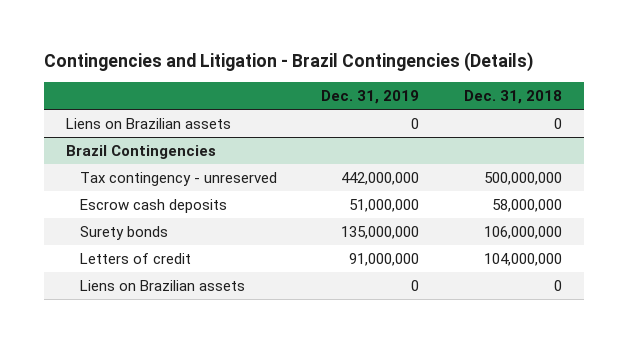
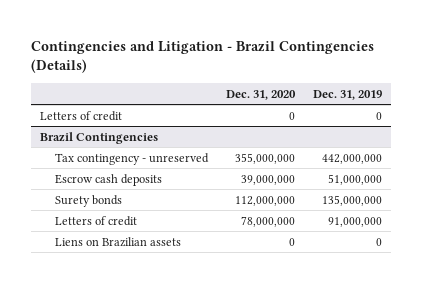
- | Dec. 31, 2019 | Dec. 31, 2018
+ | Dec. 31, 2020 | Dec. 31, 2019
- Liens on Brazilian assets | 0 | 0
+ Letters of credit | 0 | 0

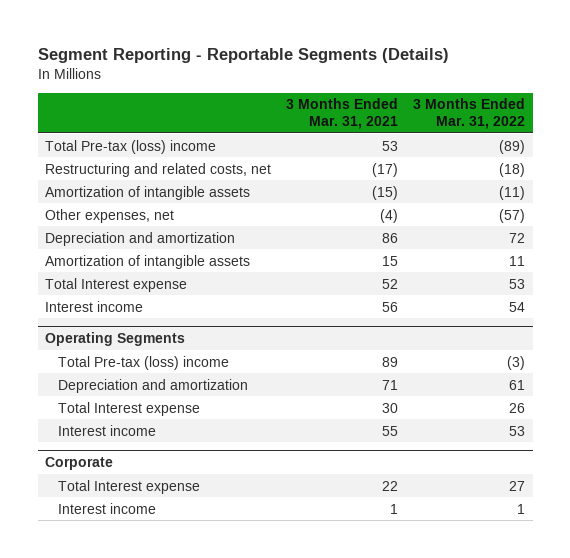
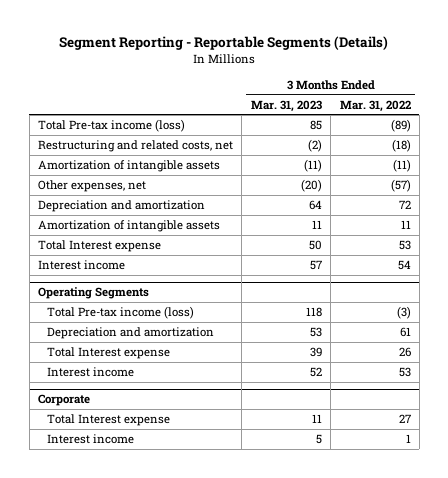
- | 3 Months Ended Mar. 31, 2021 | 3 Months Ended Mar. 31, 2022
+ | 3 Months Ended Mar. 31, 2023 | 3 Months Ended Mar. 31, 2022
- Total Pre-tax (loss) income | 53 | (89)
+ Total Pre-tax income (loss) | 85 | (89)
@ Operating Segments
- Total Pre-tax (loss) income | 89 | (3)
+ Total Pre-tax income (loss) | 118 | (3)

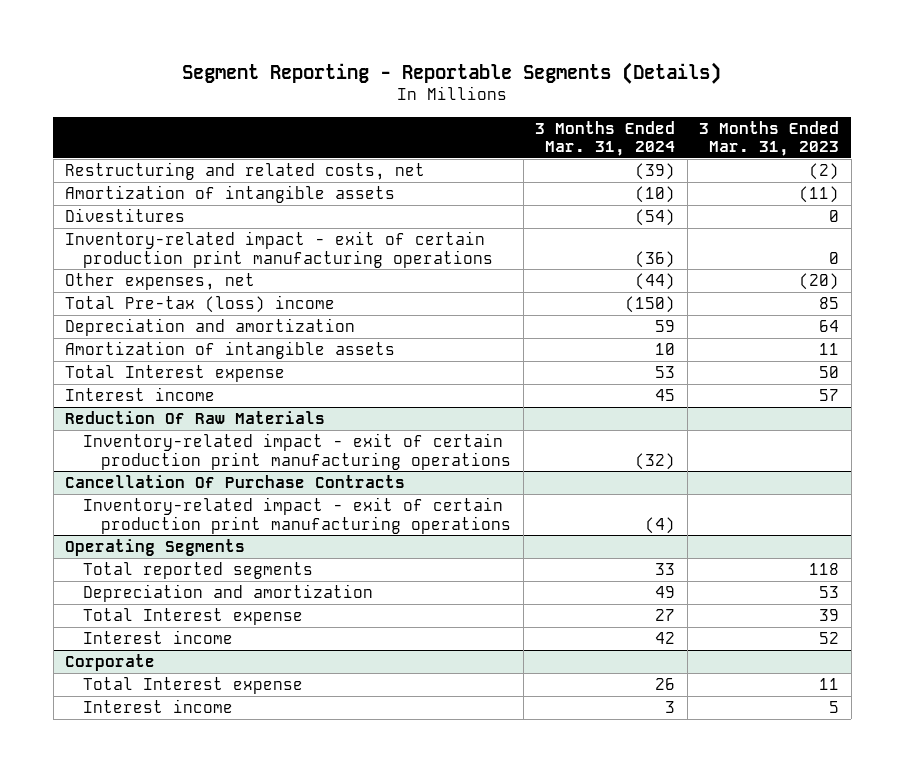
- | 3 Months Ended Mar. 31, 2023 | 3 Months Ended Mar. 31, 2022
+ | 3 Months Ended Mar. 31, 2024 | 3 Months Ended Mar. 31, 2023
- Total Pre-tax income (loss) | 85 | (89)
+ Divestitures | (54) | 0
+ Inventory-related impact - exit of certain production print manufacturing operations | (36) | 0
+ Total Pre-tax (loss) income | (150) | 85
+ Reduction Of Raw Materials
+ Inventory-related impact - exit of certain production print manufacturing operations | (32) |
+ Cancellation Of Purchase Contracts
+ Inventory-related impact - exit of certain production print manufacturing operations | (4) |
@ Operating Segments
- Total Pre-tax income (loss) | 118 | (3)
+ Total reported segments | 33 | 118

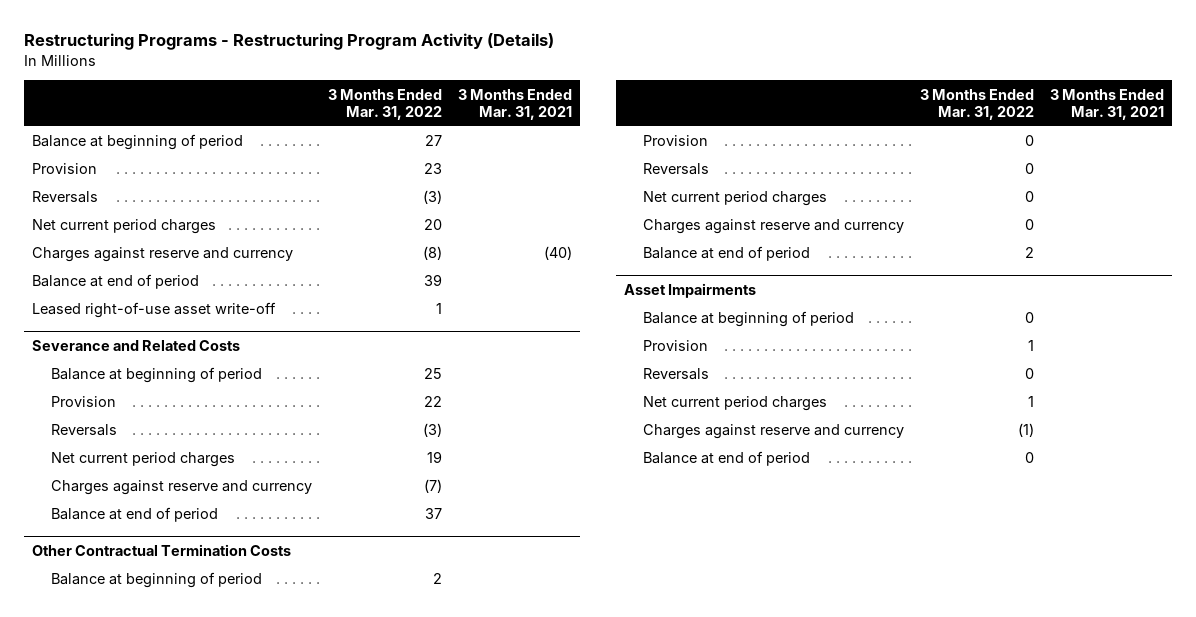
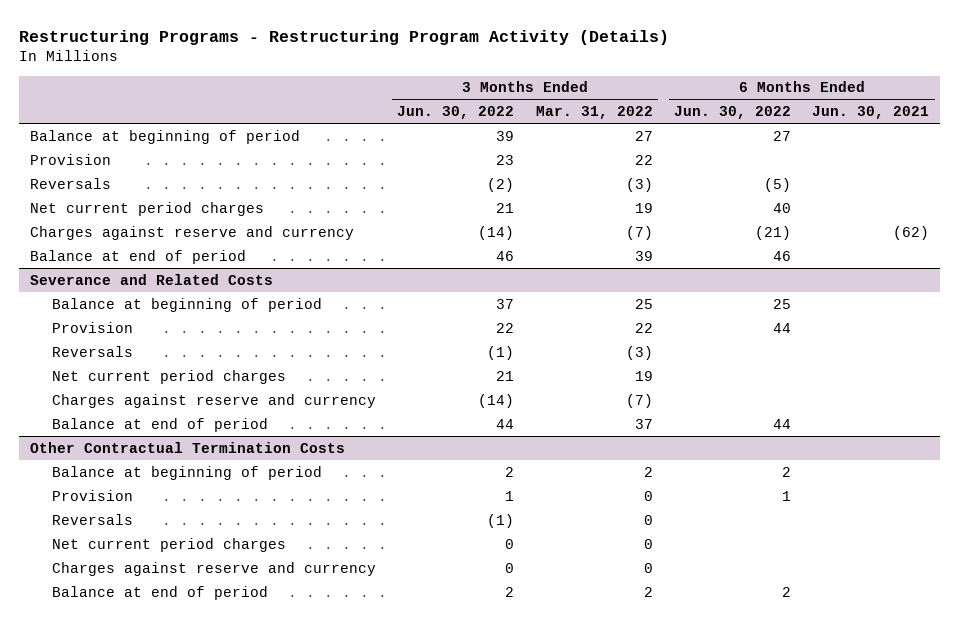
- | 3 Months Ended Mar. 31, 2022 | 3 Months Ended Mar. 31, 2021
+ | 3 Months Ended Jun. 30, 2022 | 3 Months Ended Mar. 31, 2022 | 6 Months Ended Jun. 30, 2022 | 6 Months Ended Jun. 30, 2021
- Provision | 23 |
+ Provision | 23 | 22 | |
- Net current period charges | 20 |
- Charges against reserve and currency | (8) | (40)
+ Net current period charges | 21 | 19 | 40 |
+ Charges against reserve and currency | (14) | (7) | (21) | (62)
- Leased right-of-use asset write-off | 1 |
- Asset Impairments
- Balance at beginning of period | 0 |
- Provision | 1 |
- Reversals | 0 |
- Net current period charges | 1 |
- Charges against reserve and currency | (1) |
- Balance at end of period | 0 |

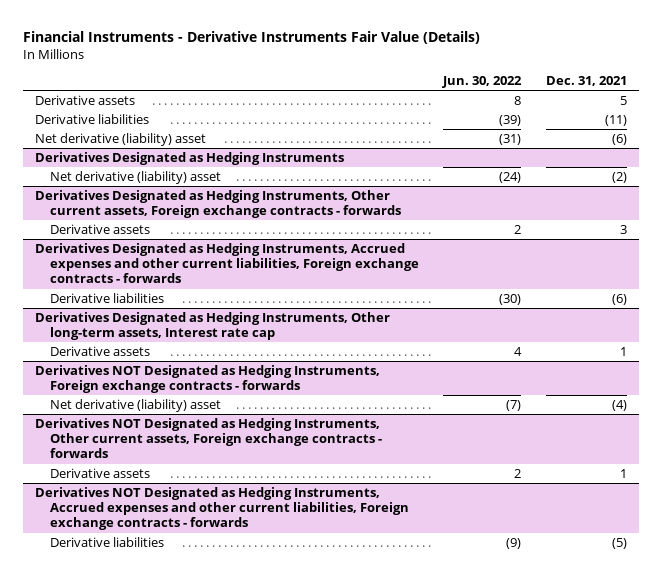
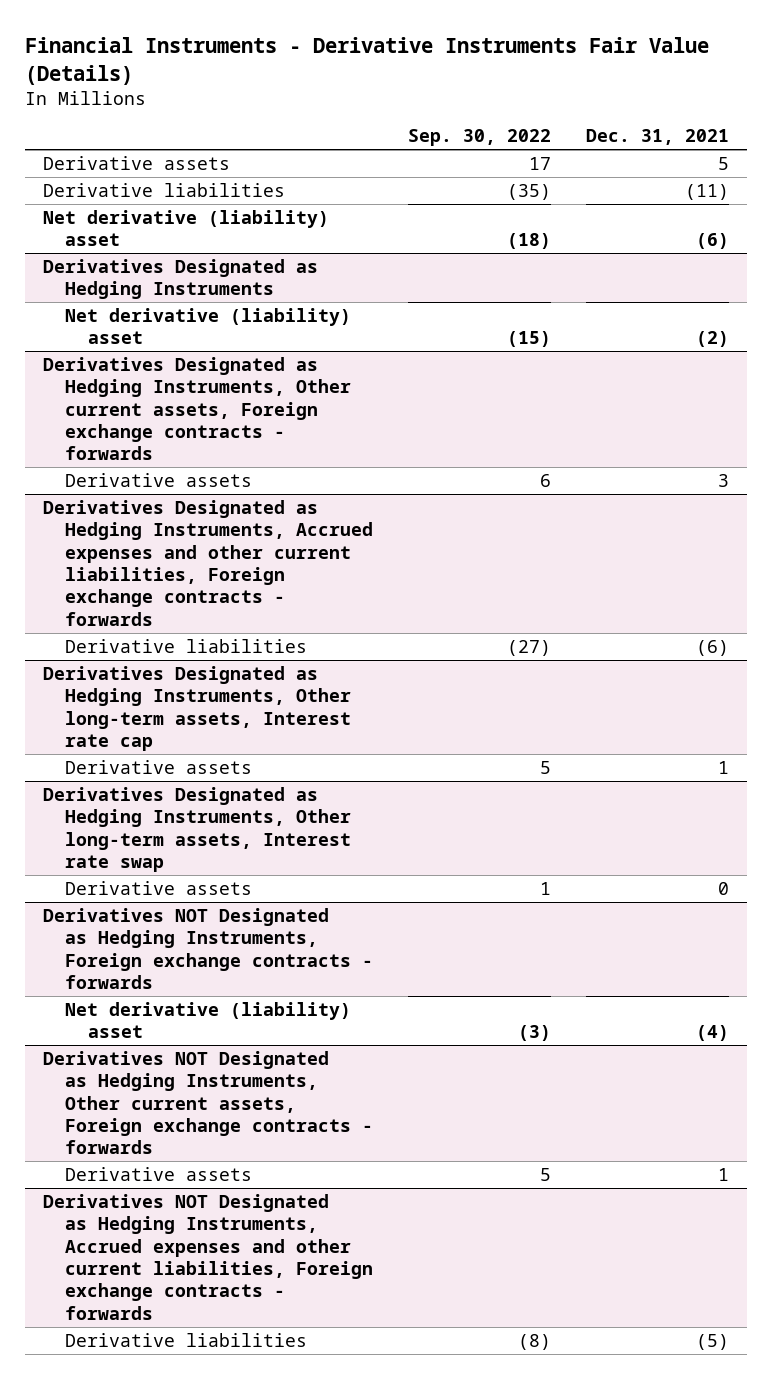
- | Jun. 30, 2022 | Dec. 31, 2021
+ | Sep. 30, 2022 | Dec. 31, 2021
+ Derivatives Designated as Hedging Instruments, Other long-term assets, Interest rate swap
+ Derivative assets | 1 | 0

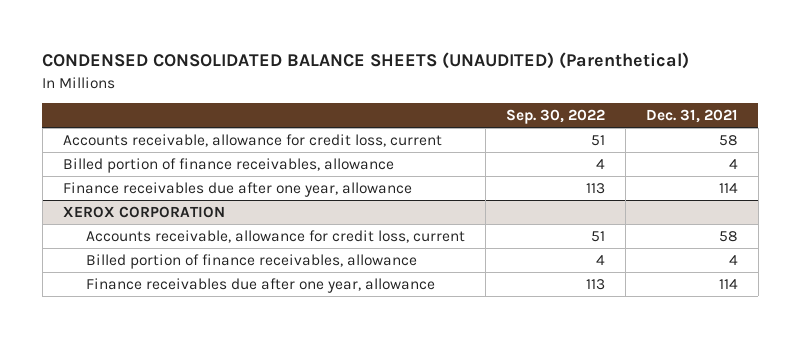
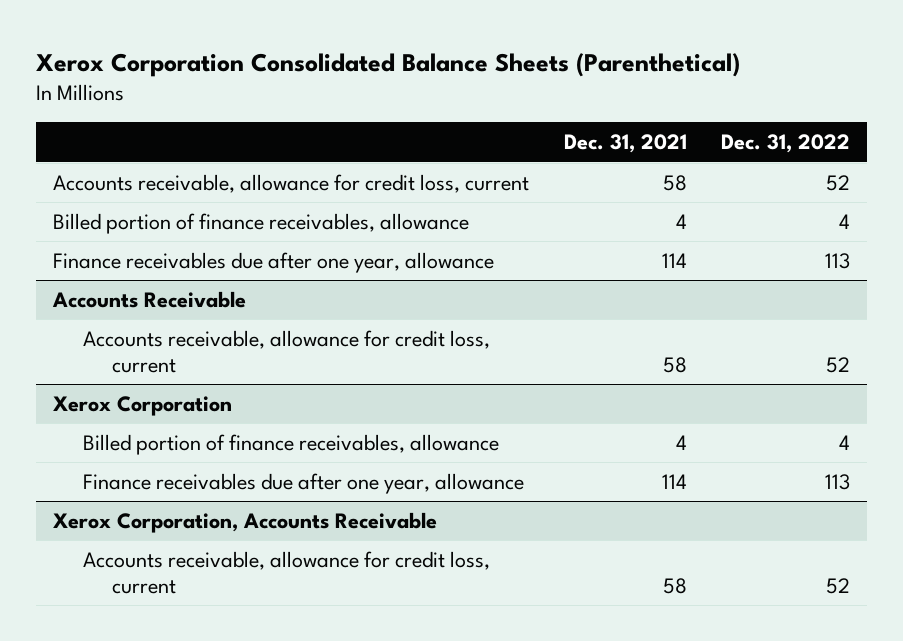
- CONDENSED CONSOLIDATED BALANCE SHEETS (UNAUDITED) (Parenthetical)
+ Xerox Corporation Consolidated Balance Sheets (Parenthetical)
- | Sep. 30, 2022 | Dec. 31, 2021
+ | Dec. 31, 2021 | Dec. 31, 2022
- XEROX CORPORATION
+ Accounts Receivable
+ Xerox Corporation
+ Xerox Corporation, Accounts Receivable
+ Accounts receivable, allowance for credit loss, current | 58 | 52

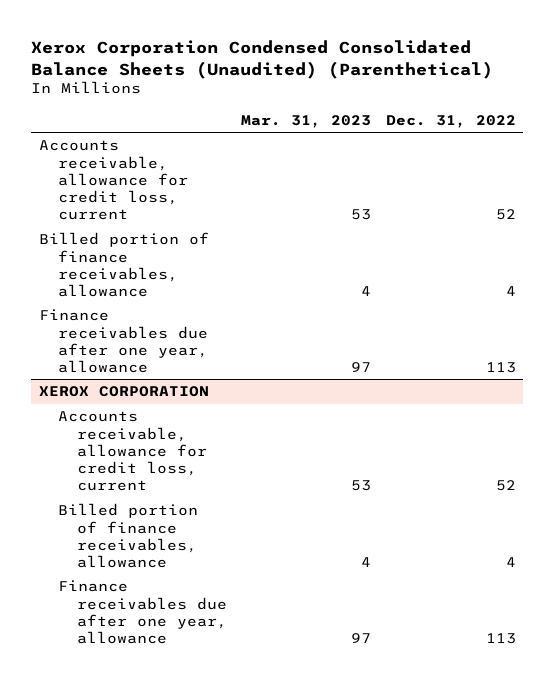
- Xerox Corporation Consolidated Balance Sheets (Parenthetical)
+ Xerox Corporation Condensed Consolidated Balance Sheets (Unaudited) (Parenthetical)
- | Dec. 31, 2021 | Dec. 31, 2022
+ | Mar. 31, 2023 | Dec. 31, 2022
- Accounts Receivable
+ XEROX CORPORATION
- Xerox Corporation
- Xerox Corporation, Accounts Receivable
- Accounts receivable, allowance for credit loss, current | 58 | 52

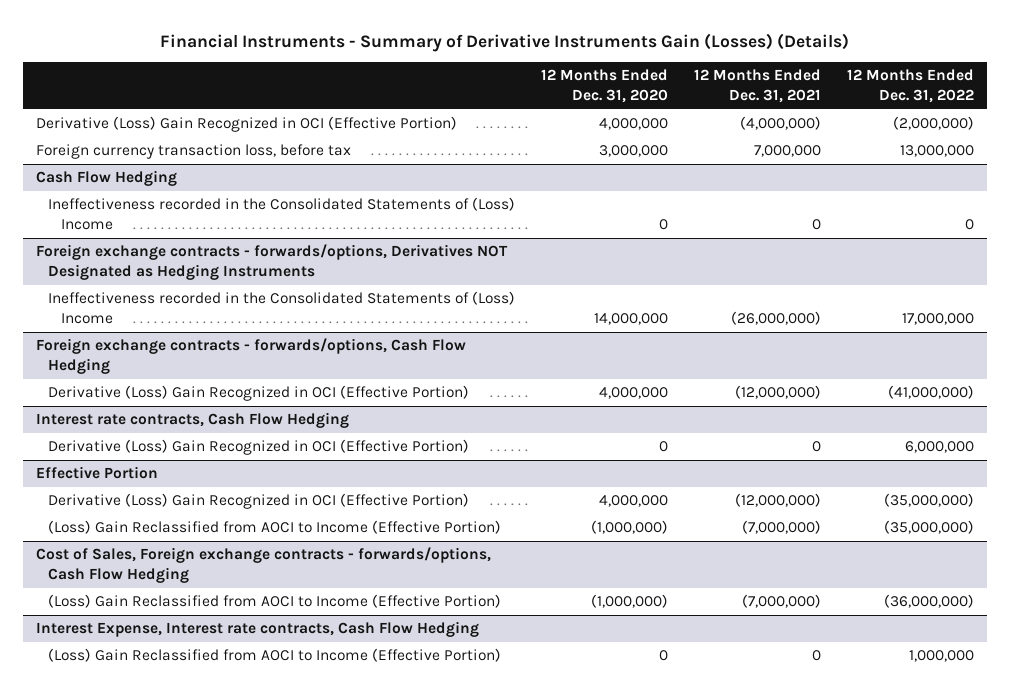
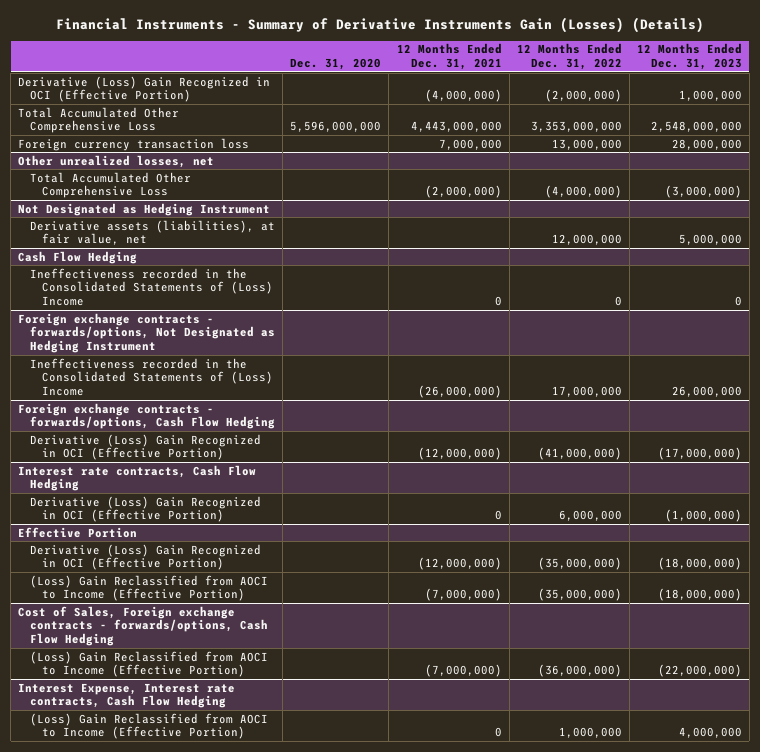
- | 12 Months Ended Dec. 31, 2020 | 12 Months Ended Dec. 31, 2021 | 12 Months Ended Dec. 31, 2022
+ | Dec. 31, 2020 | 12 Months Ended Dec. 31, 2021 | 12 Months Ended Dec. 31, 2022 | 12 Months Ended Dec. 31, 2023
- Foreign currency transaction loss, before tax | 3,000,000 | 7,000,000 | 13,000,000
+ Total Accumulated Other Comprehensive Loss | 5,596,000,000 | 4,443,000,000 | 3,353,000,000 | 2,548,000,000
+ Foreign currency transaction loss | | 7,000,000 | 13,000,000 | 28,000,000
+ Other unrealized losses, net
+ Total Accumulated Other Comprehensive Loss | | (2,000,000) | (4,000,000) | (3,000,000)
+ Not Designated as Hedging Instrument
+ Derivative assets (liabilities), at fair value, net | | | 12,000,000 | 5,000,000
- Foreign exchange contracts - forwards/options, Derivatives NOT Designated as Hedging Instruments
+ Foreign exchange contracts - forwards/options, Not Designated as Hedging Instrument

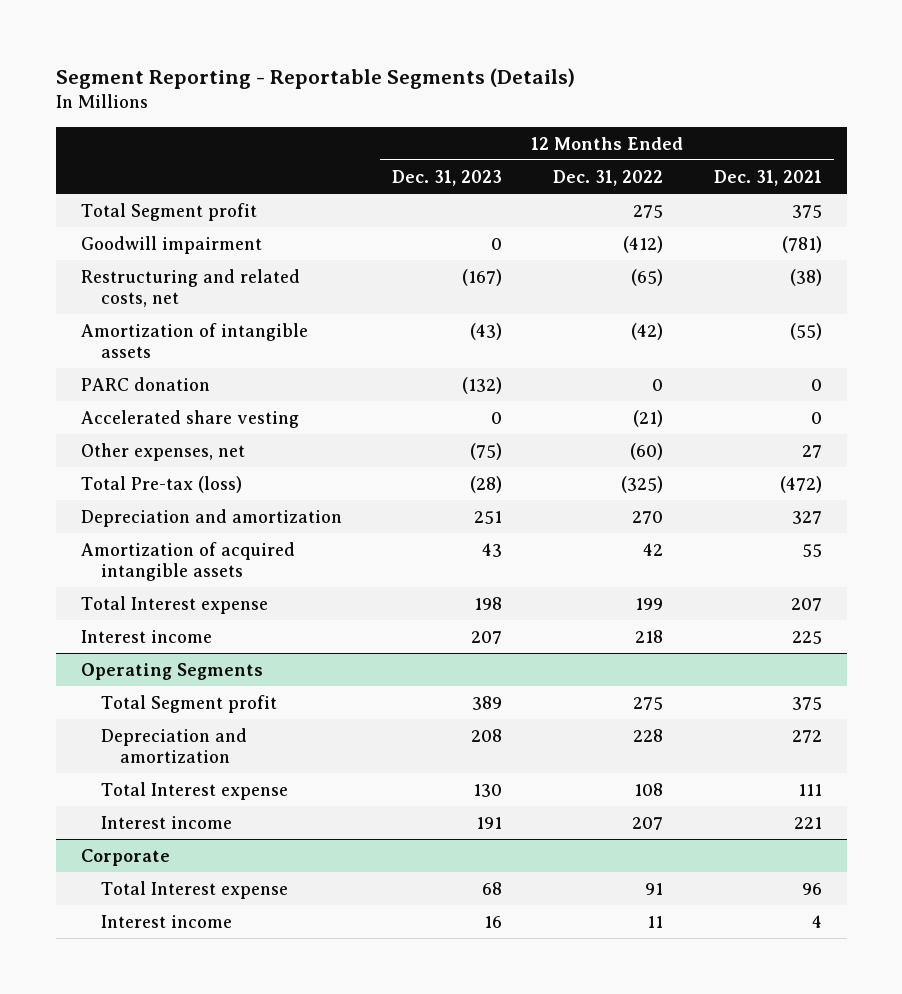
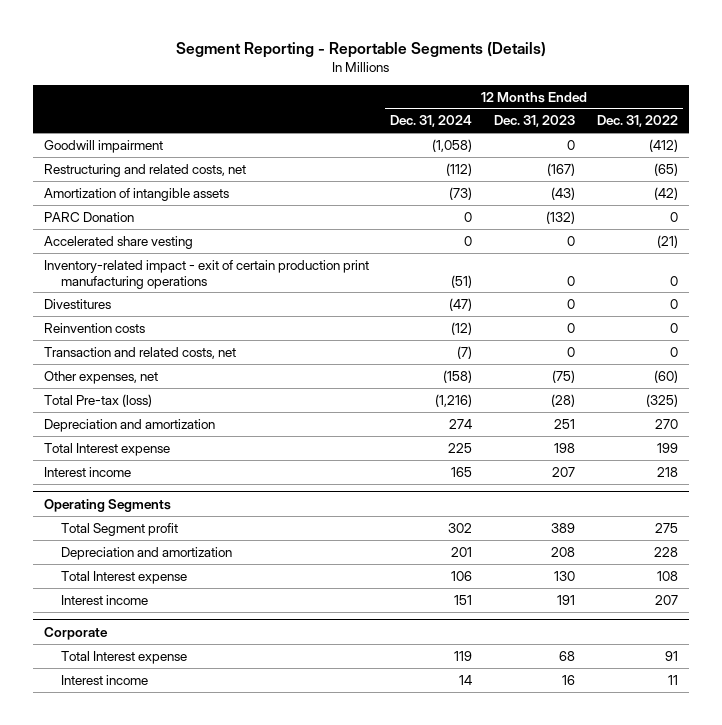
- | 12 Months Ended Dec. 31, 2023 | 12 Months Ended Dec. 31, 2022 | 12 Months Ended Dec. 31, 2021
+ | 12 Months Ended Dec. 31, 2024 | 12 Months Ended Dec. 31, 2023 | 12 Months Ended Dec. 31, 2022
- Total Segment profit | | 275 | 375
- PARC donation | (132) | 0 | 0
+ PARC Donation | 0 | (132) | 0
+ Inventory-related impact - exit of certain production print manufacturing operations | (51) | 0 | 0
+ Divestitures | (47) | 0 | 0
+ Reinvention costs | (12) | 0 | 0
+ Transaction and related costs, net | (7) | 0 | 0
- Amortization of acquired intangible assets | 43 | 42 | 55

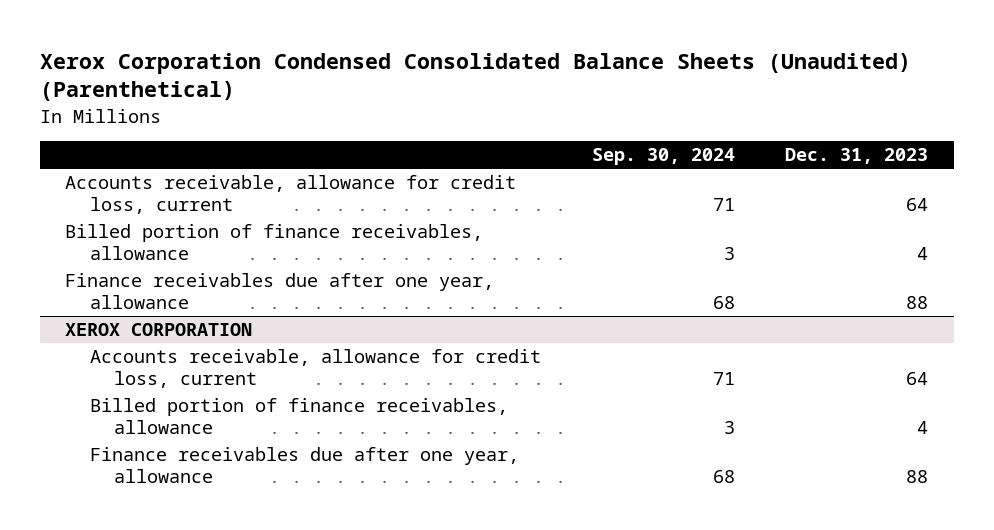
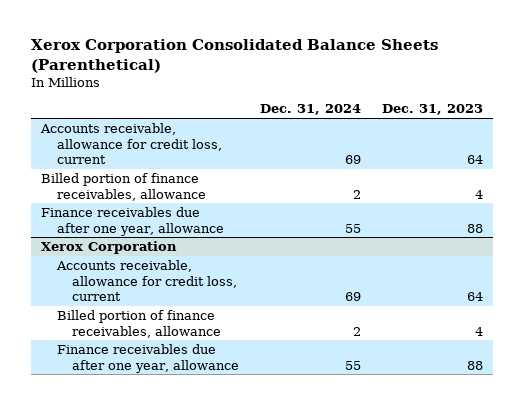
- Xerox Corporation Condensed Consolidated Balance Sheets (Unaudited) (Parenthetical)
+ Xerox Corporation Consolidated Balance Sheets (Parenthetical)
- | Sep. 30, 2024 | Dec. 31, 2023
+ | Dec. 31, 2024 | Dec. 31, 2023
- XEROX CORPORATION
+ Xerox Corporation

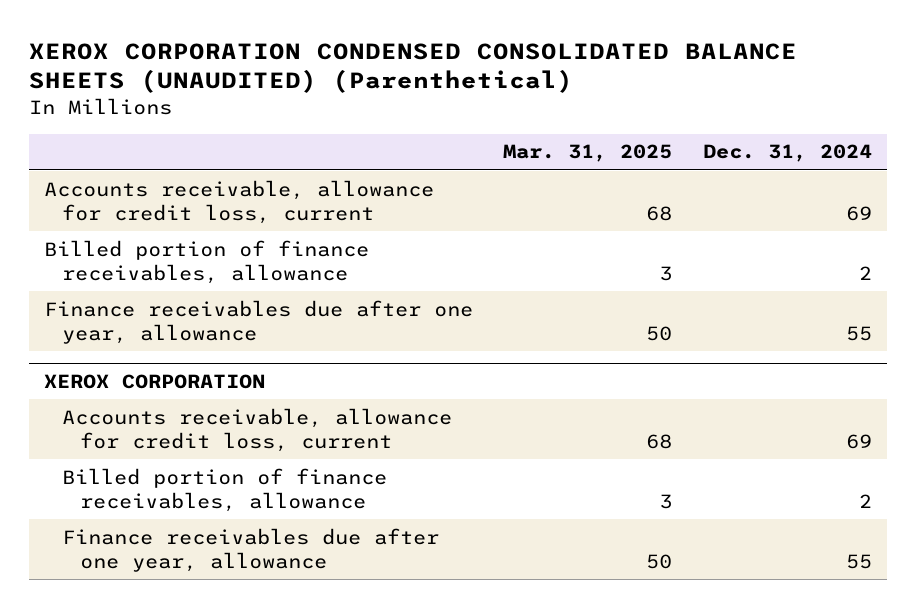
- Xerox Corporation Consolidated Balance Sheets (Parenthetical)
+ XEROX CORPORATION CONDENSED CONSOLIDATED BALANCE SHEETS (UNAUDITED) (Parenthetical)
- | Dec. 31, 2024 | Dec. 31, 2023
+ | Mar. 31, 2025 | Dec. 31, 2024
- Xerox Corporation
+ XEROX CORPORATION

